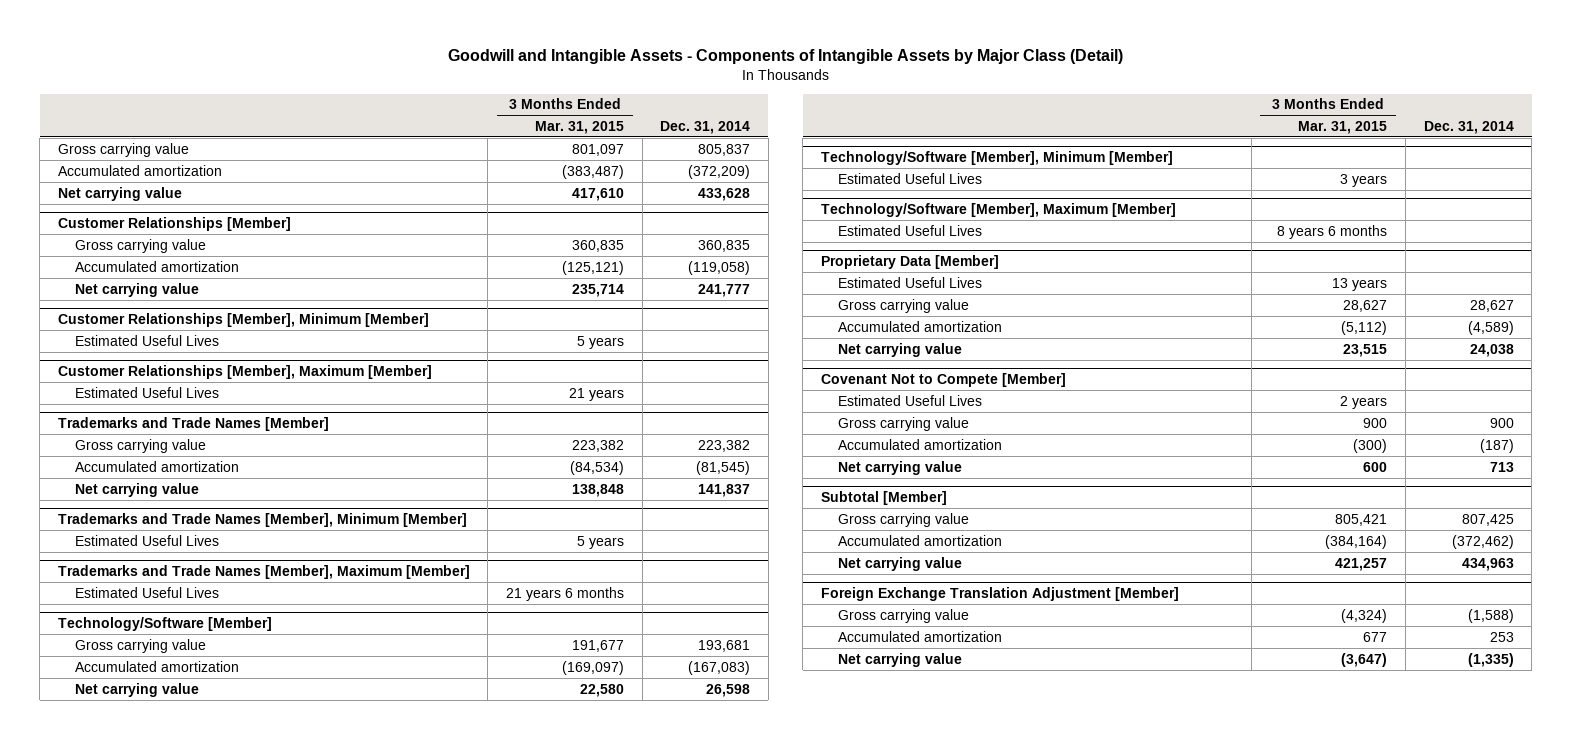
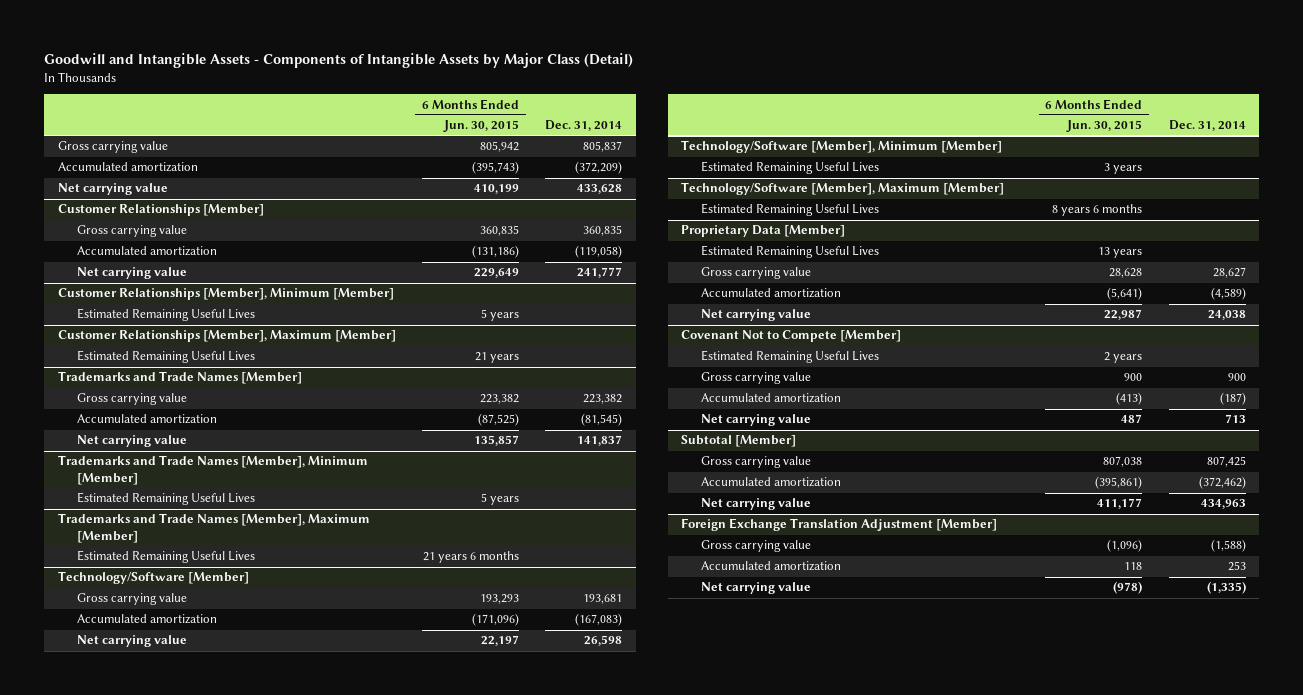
- | 3 Months Ended Mar. 31, 2015 | Dec. 31, 2014
+ | 6 Months Ended Jun. 30, 2015 | Dec. 31, 2014
@ Customer Relationships [Member], Minimum [Member]
- Estimated Useful Lives | 5 years |
+ Estimated Remaining Useful Lives | 5 years |
@ Customer Relationships [Member], Maximum [Member]
- Estimated Useful Lives | 21 years |
+ Estimated Remaining Useful Lives | 21 years |
@ Trademarks and Trade Names [Member], Minimum [Member]
- Estimated Useful Lives | 5 years |
+ Estimated Remaining Useful Lives | 5 years |
@ Trademarks and Trade Names [Member], Maximum [Member]
- Estimated Useful Lives | 21 years 6 months |
+ Estimated Remaining Useful Lives | 21 years 6 months |
@ Technology/Software [Member], Minimum [Member]
- Estimated Useful Lives | 3 years |
+ Estimated Remaining Useful Lives | 3 years |
@ Technology/Software [Member], Maximum [Member]
- Estimated Useful Lives | 8 years 6 months |
+ Estimated Remaining Useful Lives | 8 years 6 months |
@ Proprietary Data [Member]
- Estimated Useful Lives | 13 years |
+ Estimated Remaining Useful Lives | 13 years |
@ Covenant Not to Compete [Member]
- Estimated Useful Lives | 2 years |
+ Estimated Remaining Useful Lives | 2 years |

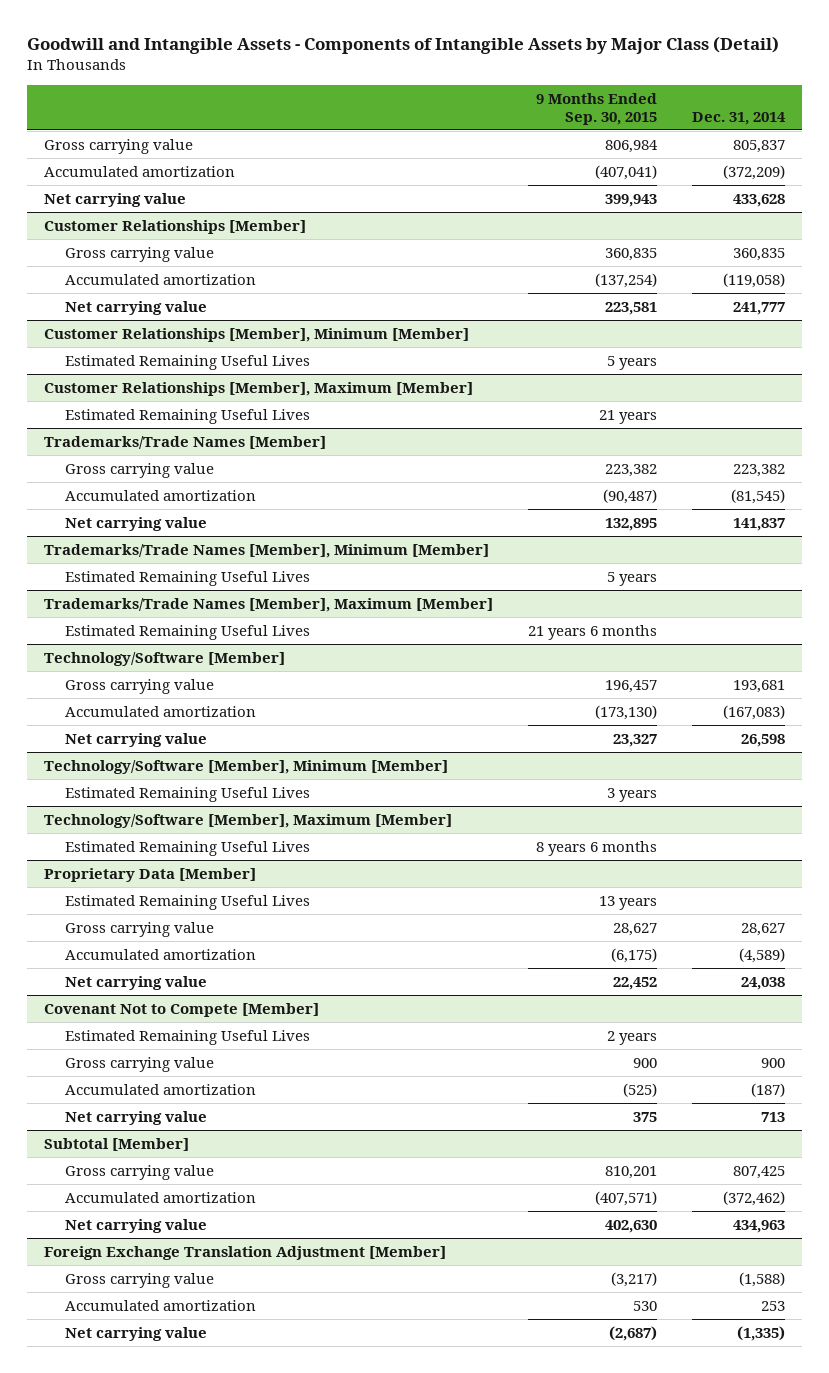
- | 6 Months Ended Jun. 30, 2015 | Dec. 31, 2014
+ | 9 Months Ended Sep. 30, 2015 | Dec. 31, 2014
- Trademarks and Trade Names [Member]
+ Trademarks/Trade Names [Member]
- Trademarks and Trade Names [Member], Minimum [Member]
+ Trademarks/Trade Names [Member], Minimum [Member]
- Trademarks and Trade Names [Member], Maximum [Member]
+ Trademarks/Trade Names [Member], Maximum [Member]

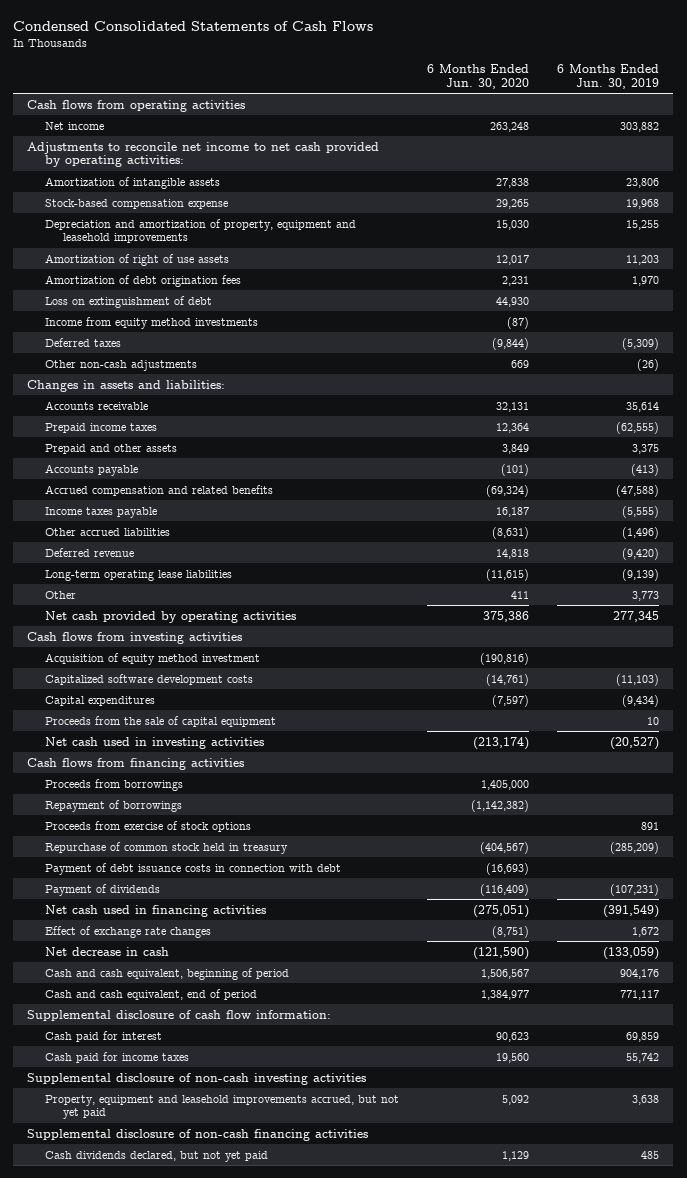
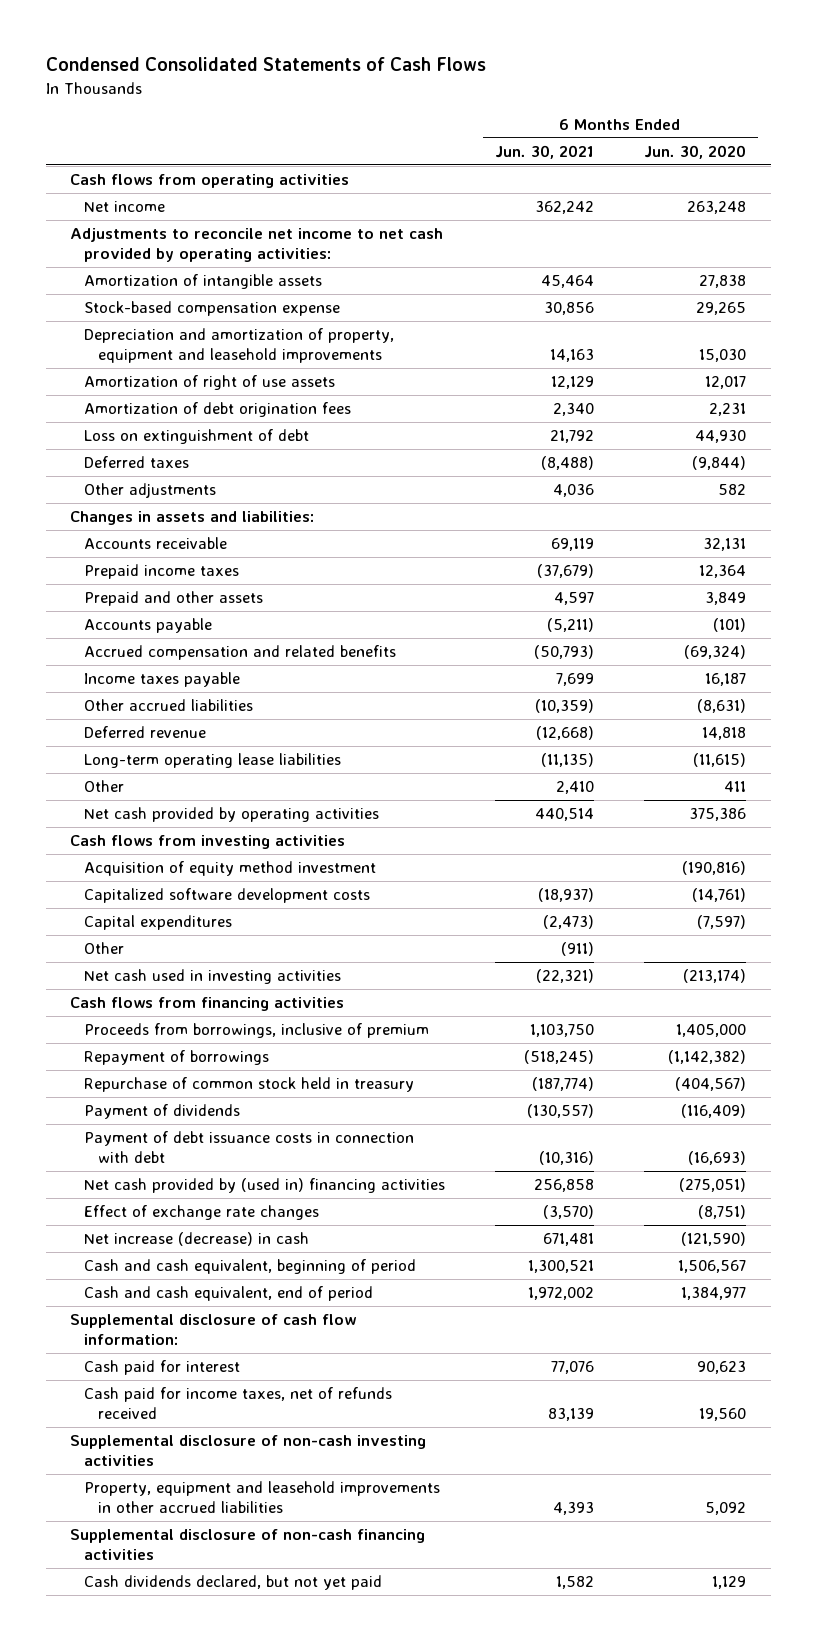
- | 6 Months Ended Jun. 30, 2020 | 6 Months Ended Jun. 30, 2019
+ | 6 Months Ended Jun. 30, 2021 | 6 Months Ended Jun. 30, 2020
- Income from equity method investments | (87) |
- Other non-cash adjustments | 669 | (26)
+ Other adjustments | 4,036 | 582
- Proceeds from the sale of capital equipment | | 10
+ Other | (911) |
- Proceeds from borrowings | 1,405,000 |
+ Proceeds from borrowings, inclusive of premium | 1,103,750 | 1,405,000
- Proceeds from exercise of stock options | | 891
- Net cash used in financing activities | (275,051) | (391,549)
moved down: Payment of debt issuance costs in connection with debt | (10,316) | (16,693)
+ Net cash provided by (used in) financing activities | 256,858 | (275,051)
- Net decrease in cash | (121,590) | (133,059)
+ Net increase (decrease) in cash | 671,481 | (121,590)
- Cash paid for income taxes | 19,560 | 55,742
+ Cash paid for income taxes, net of refunds received | 83,139 | 19,560
- Property, equipment and leasehold improvements accrued, but not yet paid | 5,092 | 3,638
+ Property, equipment and leasehold improvements in other accrued liabilities | 4,393 | 5,092

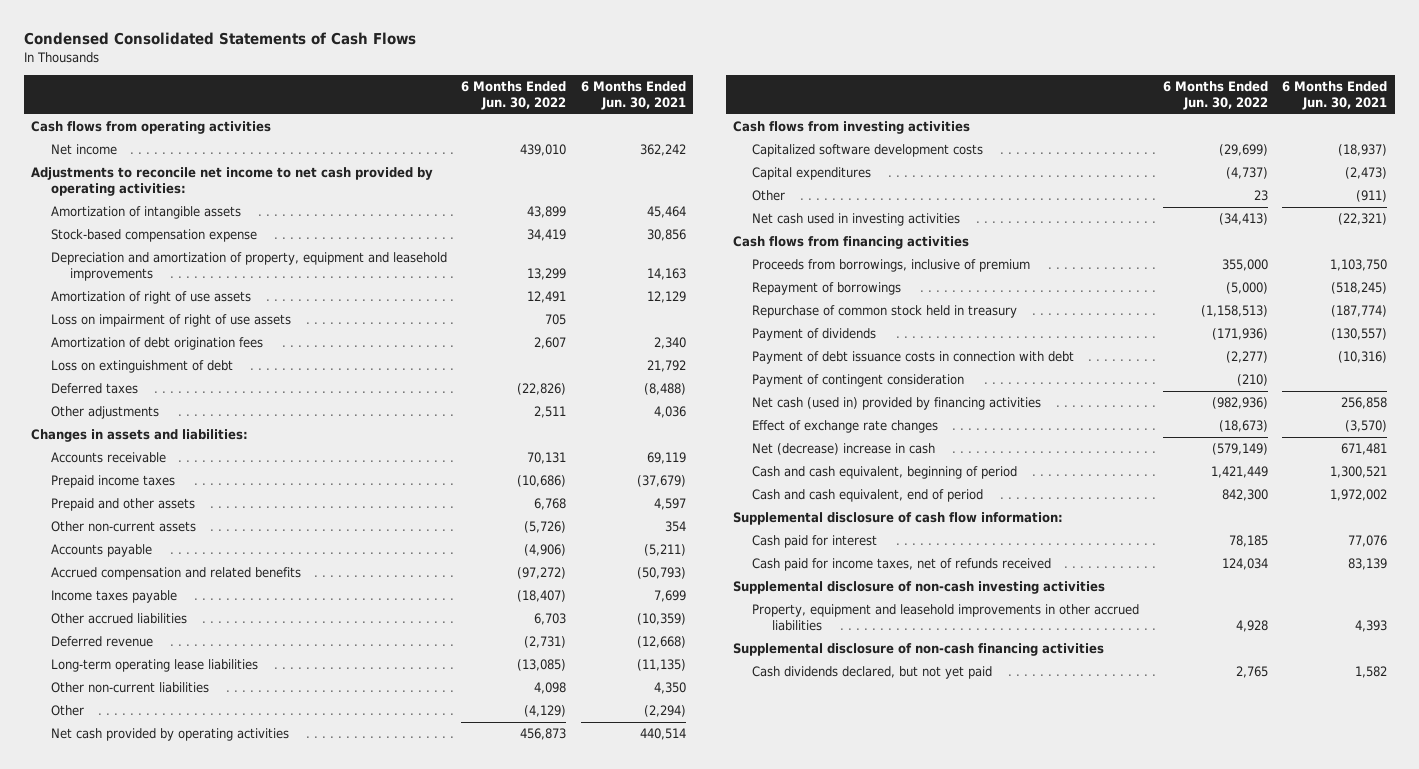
- | 6 Months Ended Jun. 30, 2021 | 6 Months Ended Jun. 30, 2020
+ | 6 Months Ended Jun. 30, 2022 | 6 Months Ended Jun. 30, 2021
+ Loss on impairment of right of use assets | 705 |
+ Other non-current assets | (5,726) | 354
- Other | 2,410 | 411
+ Other non-current liabilities | 4,098 | 4,350
+ Other | (4,129) | (2,294)
- Acquisition of equity method investment | | (190,816)
- Net cash provided by (used in) financing activities | 256,858 | (275,051)
+ Payment of contingent consideration | (210) |
+ Net cash (used in) provided by financing activities | (982,936) | 256,858
- Net increase (decrease) in cash | 671,481 | (121,590)
+ Net (decrease) increase in cash | (579,149) | 671,481

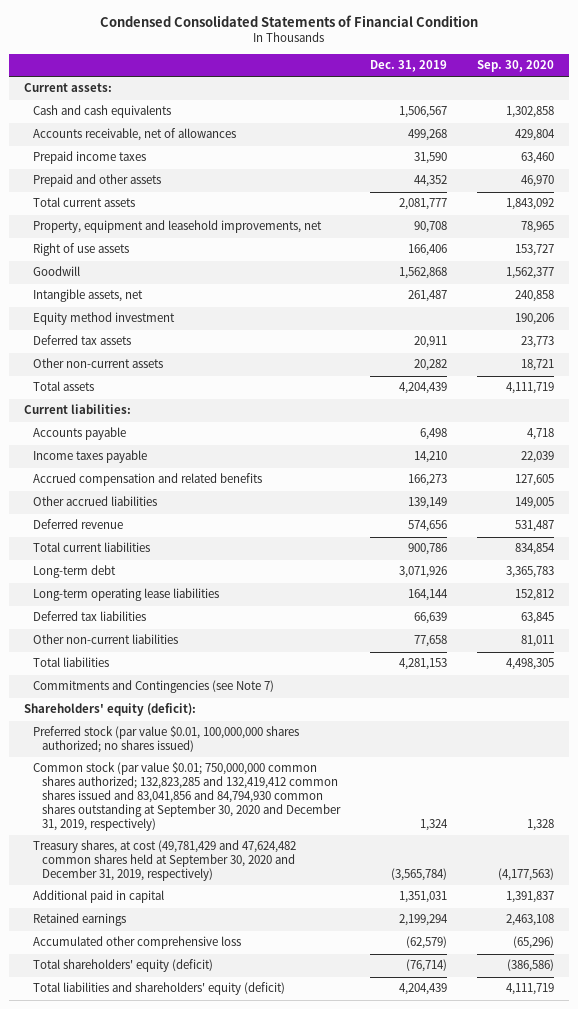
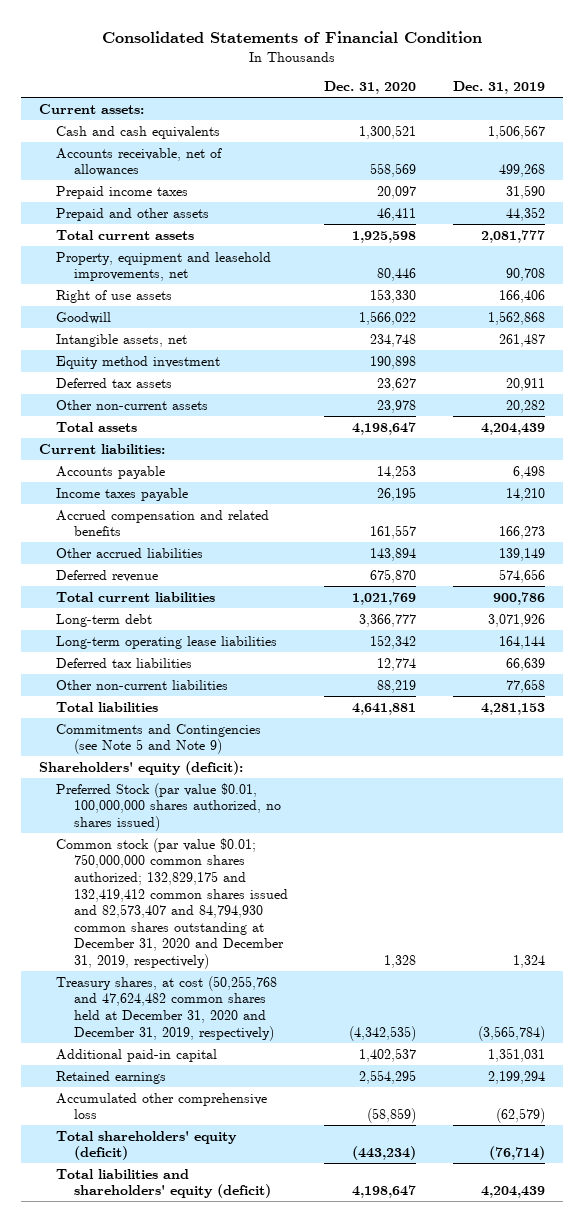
- Condensed Consolidated Statements of Financial Condition
+ Consolidated Statements of Financial Condition
- | Dec. 31, 2019 | Sep. 30, 2020
+ | Dec. 31, 2020 | Dec. 31, 2019
- Commitments and Contingencies (see Note 7)
+ Commitments and Contingencies (see Note 5 and Note 9)
- Preferred stock (par value $0.01, 100,000,000 shares authorized; no shares issued)
- Common stock (par value $0.01; 750,000,000 common shares authorized; 132,823,285 and 132,419,412 common shares issued and 83,041,856 and 84,794,930 common shares outstanding at September 30, 2020 and December 31, 2019, respectively) | 1,324 | 1,328
- Treasury shares, at cost (49,781,429 and 47,624,482 common shares held at September 30, 2020 and December 31, 2019, respectively) | (3,565,784) | (4,177,563)
- Additional paid in capital | 1,351,031 | 1,391,837
+ Preferred Stock (par value $0.01, 100,000,000 shares authorized, no shares issued)
+ Common stock (par value $0.01; 750,000,000 common shares authorized; 132,829,175 and 132,419,412 common shares issued and 82,573,407 and 84,794,930 common shares outstanding at December 31, 2020 and December 31, 2019, respectively) | 1,328 | 1,324
+ Treasury shares, at cost (50,255,768 and 47,624,482 common shares held at December 31, 2020 and December 31, 2019, respectively) | (4,342,535) | (3,565,784)
+ Additional paid-in capital | 1,402,537 | 1,351,031

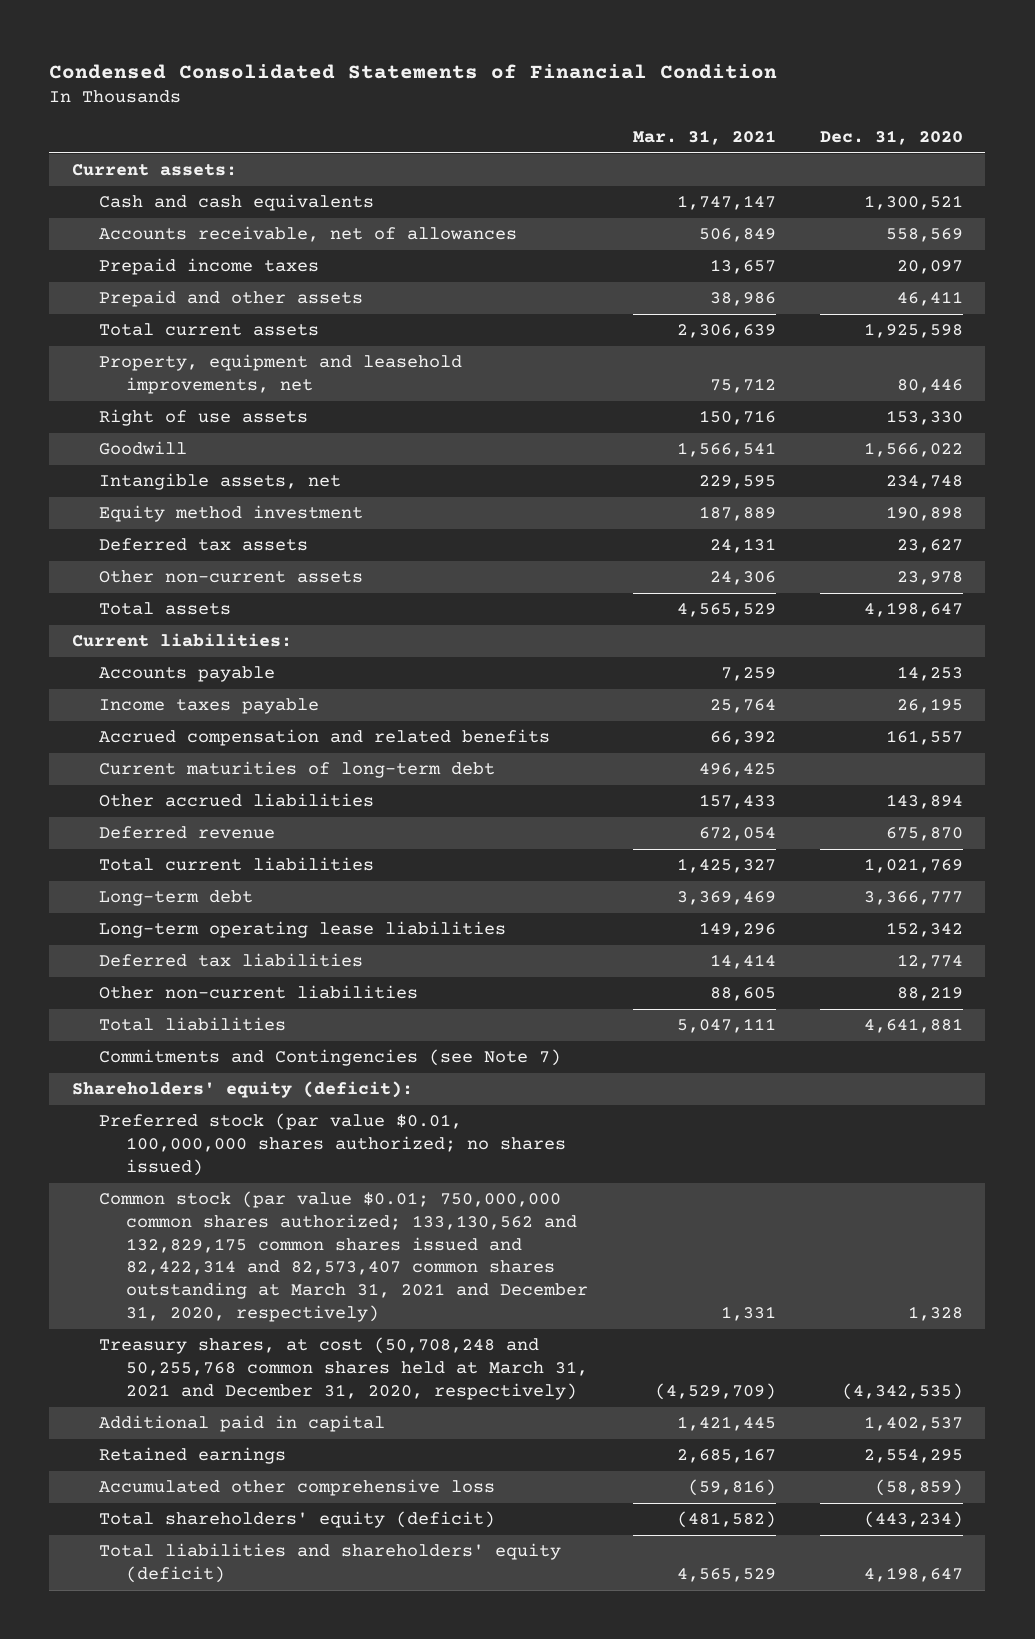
- Consolidated Statements of Financial Condition
+ Condensed Consolidated Statements of Financial Condition
- | Dec. 31, 2020 | Dec. 31, 2019
+ | Mar. 31, 2021 | Dec. 31, 2020
+ Current maturities of long-term debt | 496,425 |
- Commitments and Contingencies (see Note 5 and Note 9)
+ Commitments and Contingencies (see Note 7)
- Preferred Stock (par value $0.01, 100,000,000 shares authorized, no shares issued)
- Common stock (par value $0.01; 750,000,000 common shares authorized; 132,829,175 and 132,419,412 common shares issued and 82,573,407 and 84,794,930 common shares outstanding at December 31, 2020 and December 31, 2019, respectively) | 1,328 | 1,324
- Treasury shares, at cost (50,255,768 and 47,624,482 common shares held at December 31, 2020 and December 31, 2019, respectively) | (4,342,535) | (3,565,784)
- Additional paid-in capital | 1,402,537 | 1,351,031
+ Preferred stock (par value $0.01, 100,000,000 shares authorized; no shares issued)
+ Common stock (par value $0.01; 750,000,000 common shares authorized; 133,130,562 and 132,829,175 common shares issued and 82,422,314 and 82,573,407 common shares outstanding at March 31, 2021 and December 31, 2020, respectively) | 1,331 | 1,328
+ Treasury shares, at cost (50,708,248 and 50,255,768 common shares held at March 31, 2021 and December 31, 2020, respectively) | (4,529,709) | (4,342,535)
+ Additional paid in capital | 1,421,445 | 1,402,537

